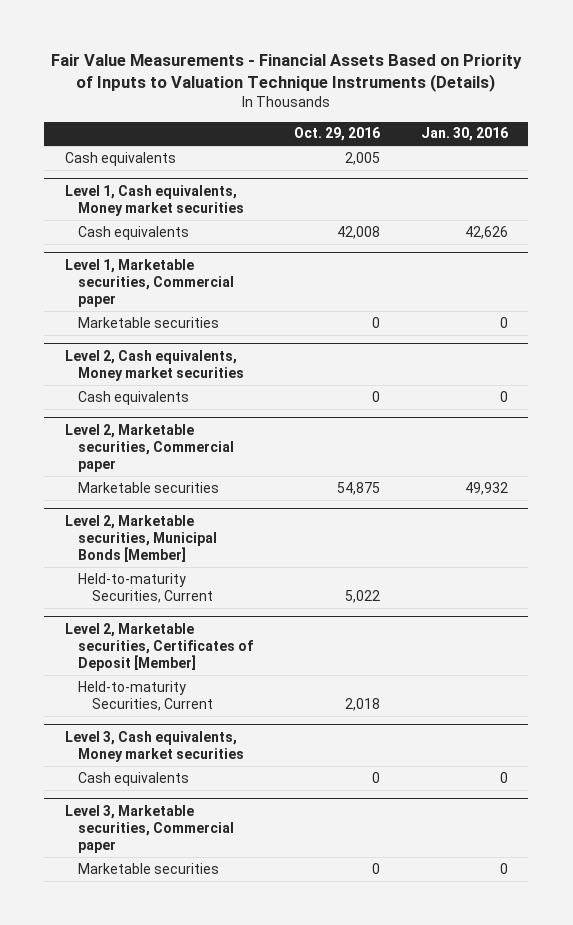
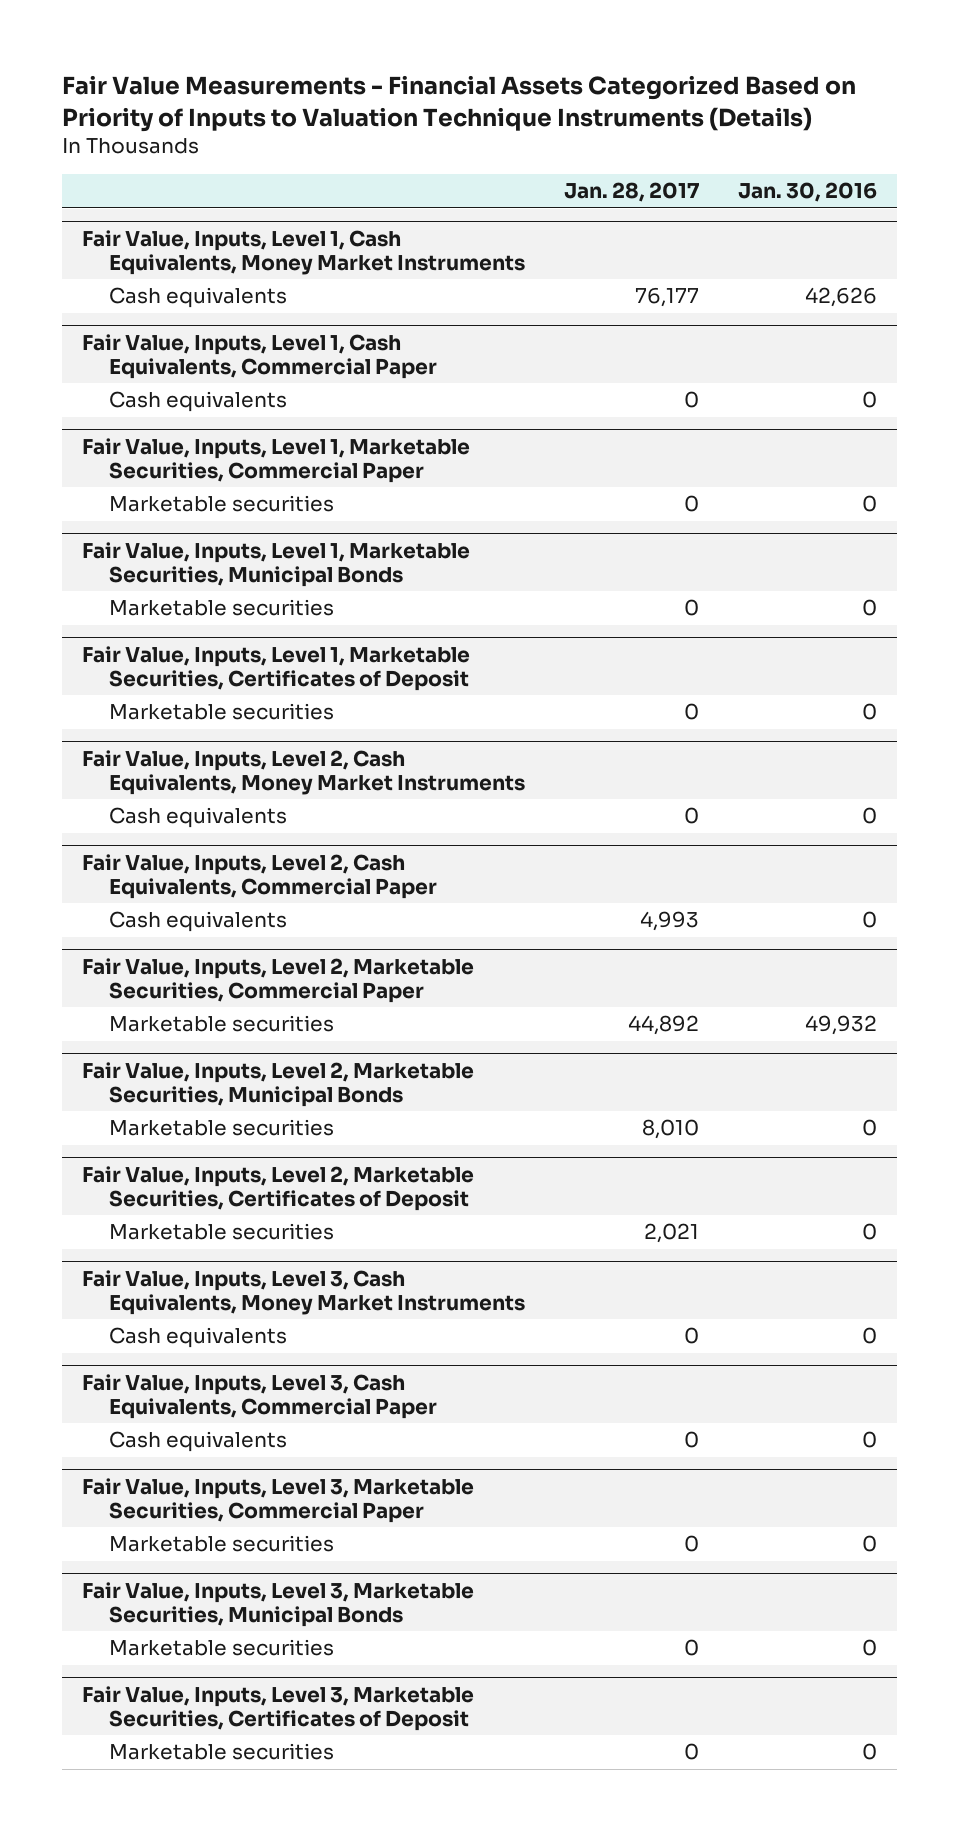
- Fair Value Measurements - Financial Assets Based on Priority of Inputs to Valuation Technique Instruments (Details)
+ Fair Value Measurements - Financial Assets Categorized Based on Priority of Inputs to Valuation Technique Instruments (Details)
- | Oct. 29, 2016 | Jan. 30, 2016
+ | Jan. 28, 2017 | Jan. 30, 2016
- Cash equivalents | 2,005 |
- Level 1, Cash equivalents, Money market securities
+ Fair Value, Inputs, Level 1, Cash Equivalents, Money Market Instruments
- Level 1, Marketable securities, Commercial paper
+ Fair Value, Inputs, Level 1, Cash Equivalents, Commercial Paper
+ Cash equivalents | 0 | 0
+ Fair Value, Inputs, Level 1, Marketable Securities, Commercial Paper
- Level 2, Cash equivalents, Money market securities
+ Fair Value, Inputs, Level 1, Marketable Securities, Municipal Bonds
+ Marketable securities | 0 | 0
+ Fair Value, Inputs, Level 1, Marketable Securities, Certificates of Deposit
+ Marketable securities | 0 | 0
+ Fair Value, Inputs, Level 2, Cash Equivalents, Money Market Instruments
- Level 2, Marketable securities, Commercial paper
+ Fair Value, Inputs, Level 2, Cash Equivalents, Commercial Paper
+ Cash equivalents | 4,993 | 0
+ Fair Value, Inputs, Level 2, Marketable Securities, Commercial Paper
- Level 2, Marketable securities, Municipal Bonds [Member]
- Held-to-maturity Securities, Current | 5,022 |
- Level 2, Marketable securities, Certificates of Deposit [Member]
- Held-to-maturity Securities, Current | 2,018 |
- Level 3, Cash equivalents, Money market securities
+ Fair Value, Inputs, Level 2, Marketable Securities, Municipal Bonds
+ Marketable securities | 8,010 | 0
+ Fair Value, Inputs, Level 2, Marketable Securities, Certificates of Deposit
+ Marketable securities | 2,021 | 0
+ Fair Value, Inputs, Level 3, Cash Equivalents, Money Market Instruments
- Level 3, Marketable securities, Commercial paper
+ Fair Value, Inputs, Level 3, Cash Equivalents, Commercial Paper
+ Cash equivalents | 0 | 0
+ Fair Value, Inputs, Level 3, Marketable Securities, Commercial Paper
+ Fair Value, Inputs, Level 3, Marketable Securities, Municipal Bonds
+ Marketable securities | 0 | 0
+ Fair Value, Inputs, Level 3, Marketable Securities, Certificates of Deposit
+ Marketable securities | 0 | 0

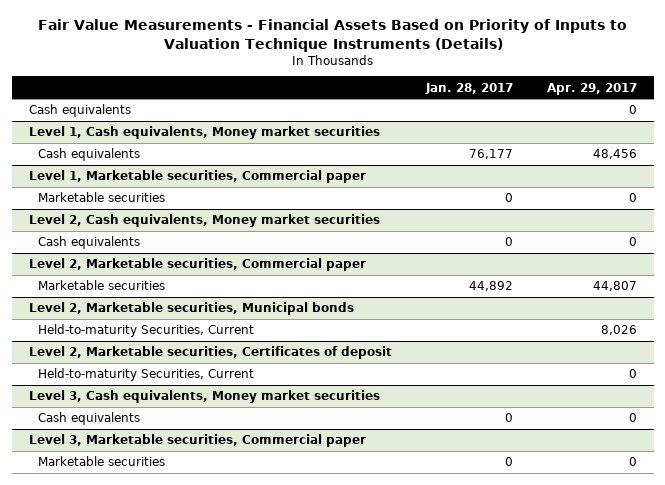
- Fair Value Measurements - Financial Assets Categorized Based on Priority of Inputs to Valuation Technique Instruments (Details)
+ Fair Value Measurements - Financial Assets Based on Priority of Inputs to Valuation Technique Instruments (Details)
- | Jan. 28, 2017 | Jan. 30, 2016
+ | Jan. 28, 2017 | Apr. 29, 2017
- Fair Value, Inputs, Level 1, Cash Equivalents, Money Market Instruments
+ Cash equivalents | | 0
+ Level 1, Cash equivalents, Money market securities
- Fair Value, Inputs, Level 1, Cash Equivalents, Commercial Paper
- Cash equivalents | 0 | 0
- Fair Value, Inputs, Level 1, Marketable Securities, Commercial Paper
- Marketable securities | 0 | 0
- Fair Value, Inputs, Level 1, Marketable Securities, Municipal Bonds
- Marketable securities | 0 | 0
- Fair Value, Inputs, Level 1, Marketable Securities, Certificates of Deposit
+ Level 1, Marketable securities, Commercial paper
- Fair Value, Inputs, Level 2, Cash Equivalents, Money Market Instruments
+ Level 2, Cash equivalents, Money market securities
- Fair Value, Inputs, Level 2, Cash Equivalents, Commercial Paper
- Cash equivalents | 4,993 | 0
- Fair Value, Inputs, Level 2, Marketable Securities, Commercial Paper
+ Level 2, Marketable securities, Commercial paper
- Fair Value, Inputs, Level 2, Marketable Securities, Municipal Bonds
- Marketable securities | 8,010 | 0
- Fair Value, Inputs, Level 2, Marketable Securities, Certificates of Deposit
- Marketable securities | 2,021 | 0
- Fair Value, Inputs, Level 3, Cash Equivalents, Money Market Instruments
- Cash equivalents | 0 | 0
- Fair Value, Inputs, Level 3, Cash Equivalents, Commercial Paper
+ Level 2, Marketable securities, Municipal bonds
+ Held-to-maturity Securities, Current | | 8,026
+ Level 2, Marketable securities, Certificates of deposit
+ Held-to-maturity Securities, Current | | 0
+ Level 3, Cash equivalents, Money market securities
- Fair Value, Inputs, Level 3, Marketable Securities, Commercial Paper
- Marketable securities | 0 | 0
- Fair Value, Inputs, Level 3, Marketable Securities, Municipal Bonds
- Marketable securities | 0 | 0
- Fair Value, Inputs, Level 3, Marketable Securities, Certificates of Deposit
+ Level 3, Marketable securities, Commercial paper

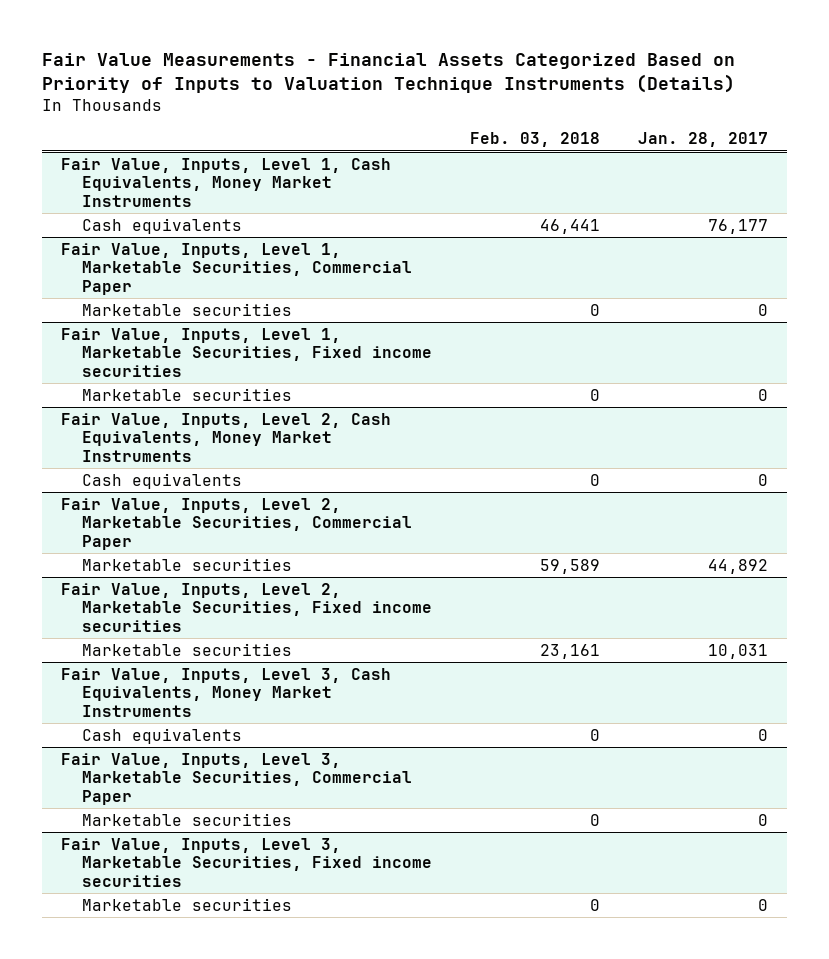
- Fair Value Measurements - Financial Assets Based on Priority of Inputs to Valuation Technique Instruments (Details)
+ Fair Value Measurements - Financial Assets Categorized Based on Priority of Inputs to Valuation Technique Instruments (Details)
- | Jan. 28, 2017 | Apr. 29, 2017
+ | Feb. 03, 2018 | Jan. 28, 2017
- Cash equivalents | | 0
- Level 1, Cash equivalents, Money market securities
+ Fair Value, Inputs, Level 1, Cash Equivalents, Money Market Instruments
- Level 1, Marketable securities, Commercial paper
+ Fair Value, Inputs, Level 1, Marketable Securities, Commercial Paper
- Level 2, Cash equivalents, Money market securities
+ Fair Value, Inputs, Level 1, Marketable Securities, Fixed income securities
+ Marketable securities | 0 | 0
+ Fair Value, Inputs, Level 2, Cash Equivalents, Money Market Instruments
- Level 2, Marketable securities, Commercial paper
+ Fair Value, Inputs, Level 2, Marketable Securities, Commercial Paper
- Level 2, Marketable securities, Municipal bonds
- Held-to-maturity Securities, Current | | 8,026
- Level 2, Marketable securities, Certificates of deposit
- Held-to-maturity Securities, Current | | 0
- Level 3, Cash equivalents, Money market securities
+ Fair Value, Inputs, Level 2, Marketable Securities, Fixed income securities
+ Marketable securities | 23,161 | 10,031
+ Fair Value, Inputs, Level 3, Cash Equivalents, Money Market Instruments
- Level 3, Marketable securities, Commercial paper
+ Fair Value, Inputs, Level 3, Marketable Securities, Commercial Paper
+ Fair Value, Inputs, Level 3, Marketable Securities, Fixed income securities
+ Marketable securities | 0 | 0

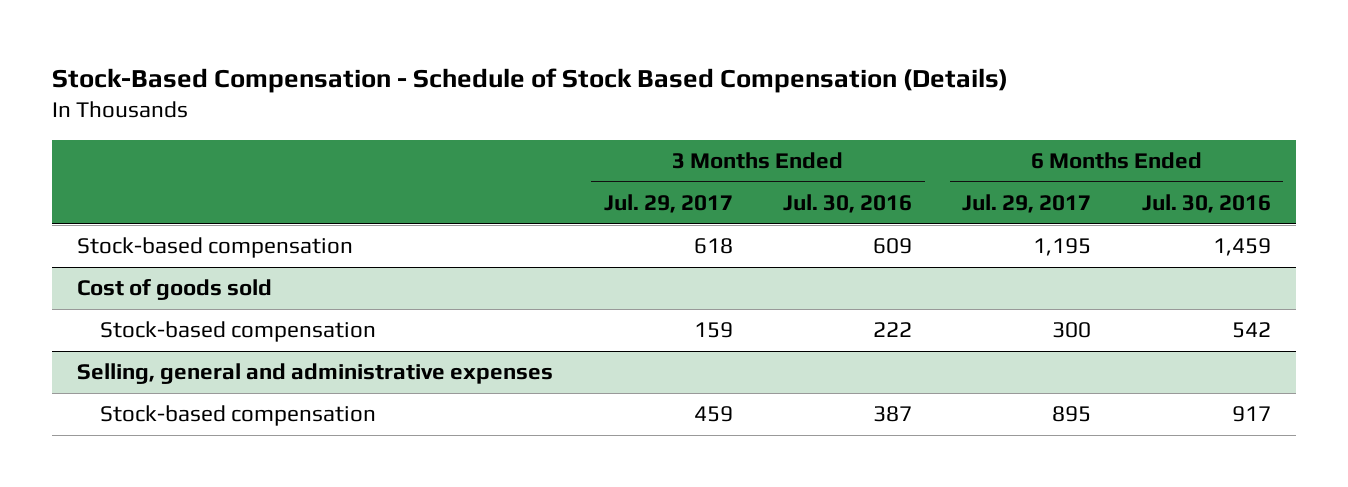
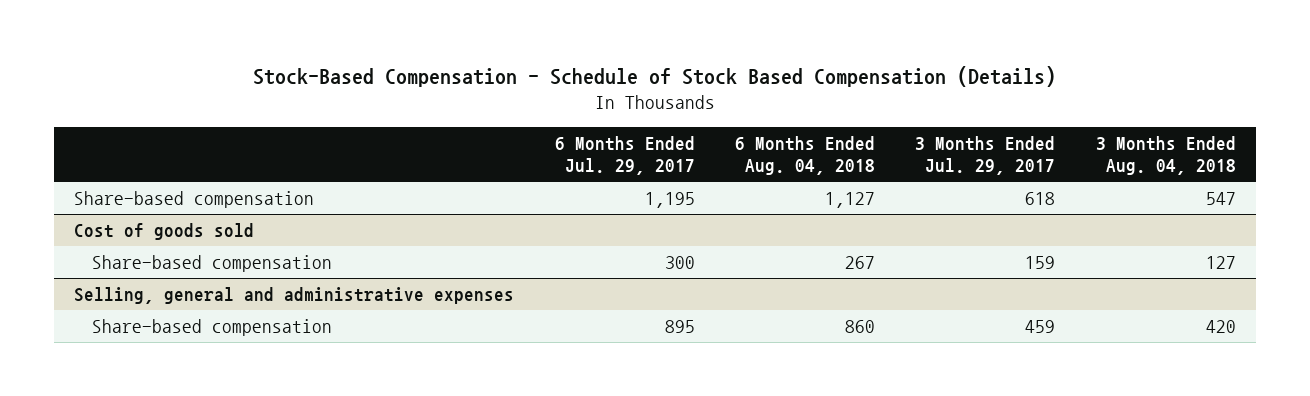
- | 3 Months Ended Jul. 29, 2017 | 3 Months Ended Jul. 30, 2016 | 6 Months Ended Jul. 29, 2017 | 6 Months Ended Jul. 30, 2016
+ | 6 Months Ended Jul. 29, 2017 | 6 Months Ended Aug. 04, 2018 | 3 Months Ended Jul. 29, 2017 | 3 Months Ended Aug. 04, 2018
- Stock-based compensation | 618 | 609 | 1,195 | 1,459
+ Share-based compensation | 1,195 | 1,127 | 618 | 547
@ Cost of goods sold
- Stock-based compensation | 159 | 222 | 300 | 542
+ Share-based compensation | 300 | 267 | 159 | 127
@ Selling, general and administrative expenses
- Stock-based compensation | 459 | 387 | 895 | 917
+ Share-based compensation | 895 | 860 | 459 | 420

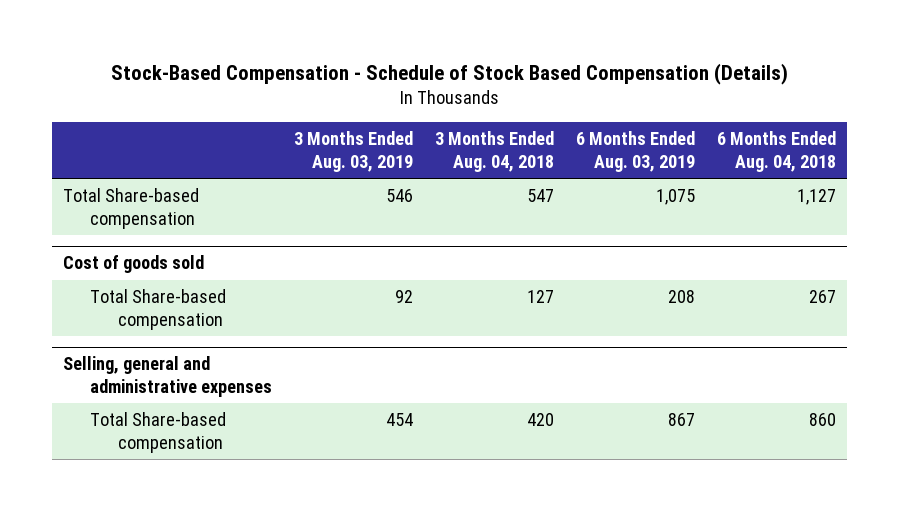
- | 6 Months Ended Jul. 29, 2017 | 6 Months Ended Aug. 04, 2018 | 3 Months Ended Jul. 29, 2017 | 3 Months Ended Aug. 04, 2018
+ | 3 Months Ended Aug. 03, 2019 | 3 Months Ended Aug. 04, 2018 | 6 Months Ended Aug. 03, 2019 | 6 Months Ended Aug. 04, 2018
- Share-based compensation | 1,195 | 1,127 | 618 | 547
+ Total Share-based compensation | 546 | 547 | 1,075 | 1,127
@ Cost of goods sold
- Share-based compensation | 300 | 267 | 159 | 127
+ Total Share-based compensation | 92 | 127 | 208 | 267
@ Selling, general and administrative expenses
- Share-based compensation | 895 | 860 | 459 | 420
+ Total Share-based compensation | 454 | 420 | 867 | 860

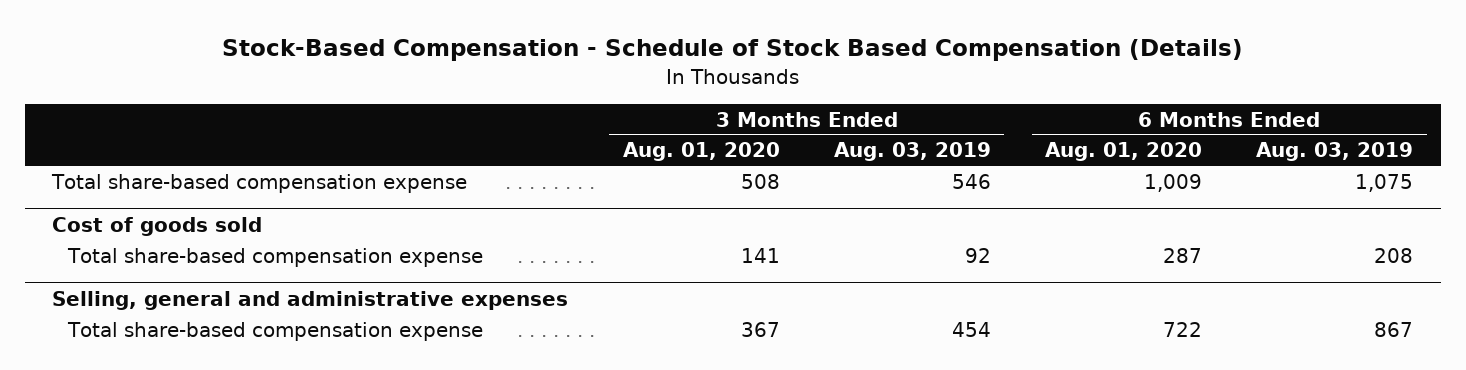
- | 3 Months Ended Aug. 03, 2019 | 3 Months Ended Aug. 04, 2018 | 6 Months Ended Aug. 03, 2019 | 6 Months Ended Aug. 04, 2018
+ | 3 Months Ended Aug. 01, 2020 | 3 Months Ended Aug. 03, 2019 | 6 Months Ended Aug. 01, 2020 | 6 Months Ended Aug. 03, 2019
- Total Share-based compensation | 546 | 547 | 1,075 | 1,127
+ Total share-based compensation expense | 508 | 546 | 1,009 | 1,075
@ Cost of goods sold
- Total Share-based compensation | 92 | 127 | 208 | 267
+ Total share-based compensation expense | 141 | 92 | 287 | 208
@ Selling, general and administrative expenses
- Total Share-based compensation | 454 | 420 | 867 | 860
+ Total share-based compensation expense | 367 | 454 | 722 | 867

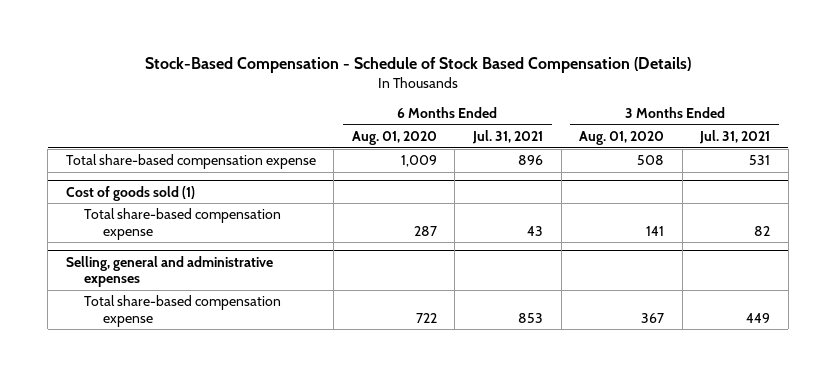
- | 3 Months Ended Aug. 01, 2020 | 3 Months Ended Aug. 03, 2019 | 6 Months Ended Aug. 01, 2020 | 6 Months Ended Aug. 03, 2019
+ | 6 Months Ended Aug. 01, 2020 | 6 Months Ended Jul. 31, 2021 | 3 Months Ended Aug. 01, 2020 | 3 Months Ended Jul. 31, 2021
- Cost of goods sold
+ Cost of goods sold (1)

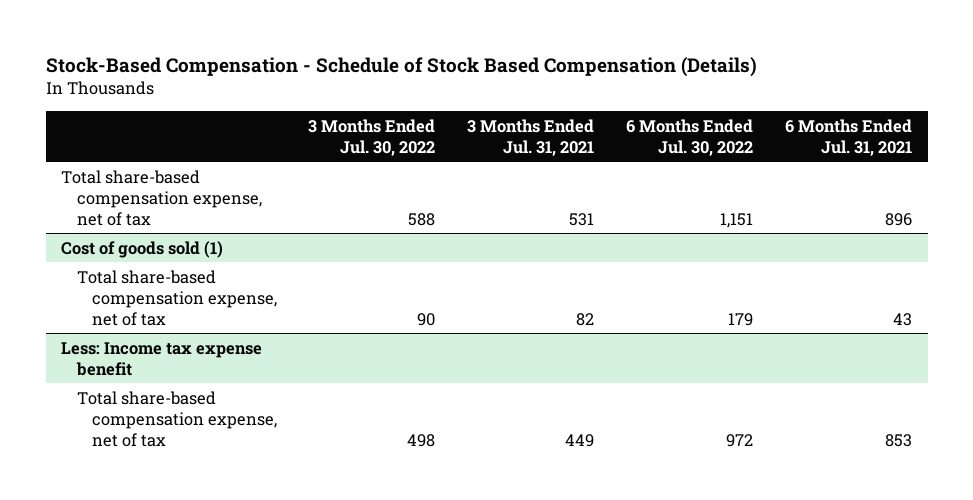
- | 6 Months Ended Aug. 01, 2020 | 6 Months Ended Jul. 31, 2021 | 3 Months Ended Aug. 01, 2020 | 3 Months Ended Jul. 31, 2021
+ | 3 Months Ended Jul. 30, 2022 | 3 Months Ended Jul. 31, 2021 | 6 Months Ended Jul. 30, 2022 | 6 Months Ended Jul. 31, 2021
- Total share-based compensation expense | 1,009 | 896 | 508 | 531
+ Total share-based compensation expense, net of tax | 588 | 531 | 1,151 | 896
@ Cost of goods sold (1)
- Total share-based compensation expense | 287 | 43 | 141 | 82
- Selling, general and administrative expenses
- Total share-based compensation expense | 722 | 853 | 367 | 449
@ Cost of goods sold (1)
+ Total share-based compensation expense, net of tax | 90 | 82 | 179 | 43
+ Less: Income tax expense benefit
+ Total share-based compensation expense, net of tax | 498 | 449 | 972 | 853

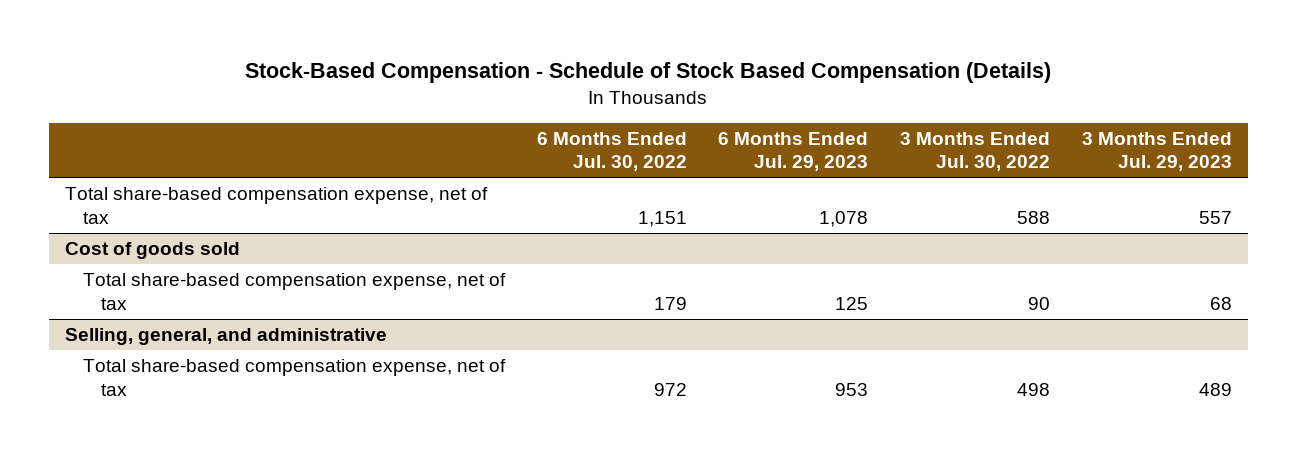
- | 3 Months Ended Jul. 30, 2022 | 3 Months Ended Jul. 31, 2021 | 6 Months Ended Jul. 30, 2022 | 6 Months Ended Jul. 31, 2021
+ | 6 Months Ended Jul. 30, 2022 | 6 Months Ended Jul. 29, 2023 | 3 Months Ended Jul. 30, 2022 | 3 Months Ended Jul. 29, 2023
- Cost of goods sold (1)
+ Cost of goods sold
- Less: Income tax expense benefit
+ Selling, general, and administrative

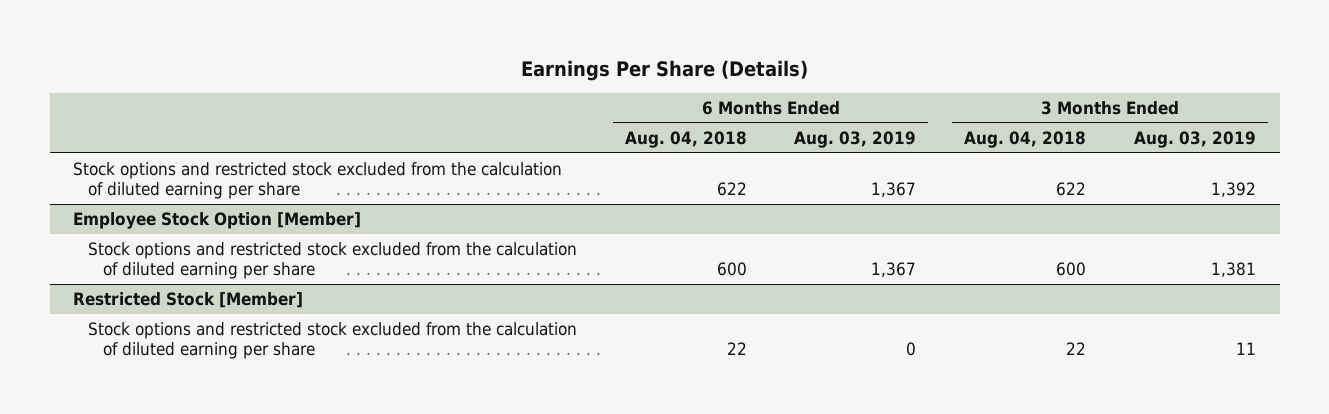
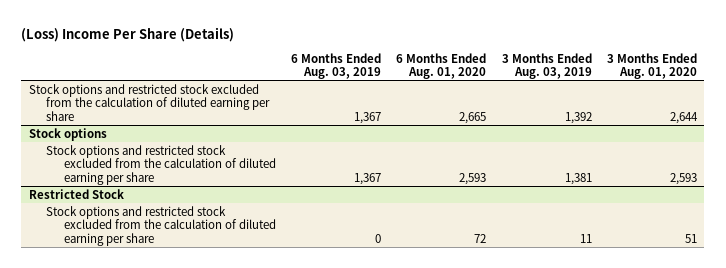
- Earnings Per Share (Details)
+ (Loss) Income Per Share (Details)
- | 6 Months Ended Aug. 04, 2018 | 6 Months Ended Aug. 03, 2019 | 3 Months Ended Aug. 04, 2018 | 3 Months Ended Aug. 03, 2019
+ | 6 Months Ended Aug. 03, 2019 | 6 Months Ended Aug. 01, 2020 | 3 Months Ended Aug. 03, 2019 | 3 Months Ended Aug. 01, 2020
- Employee Stock Option [Member]
+ Stock options
- Restricted Stock [Member]
+ Restricted Stock

